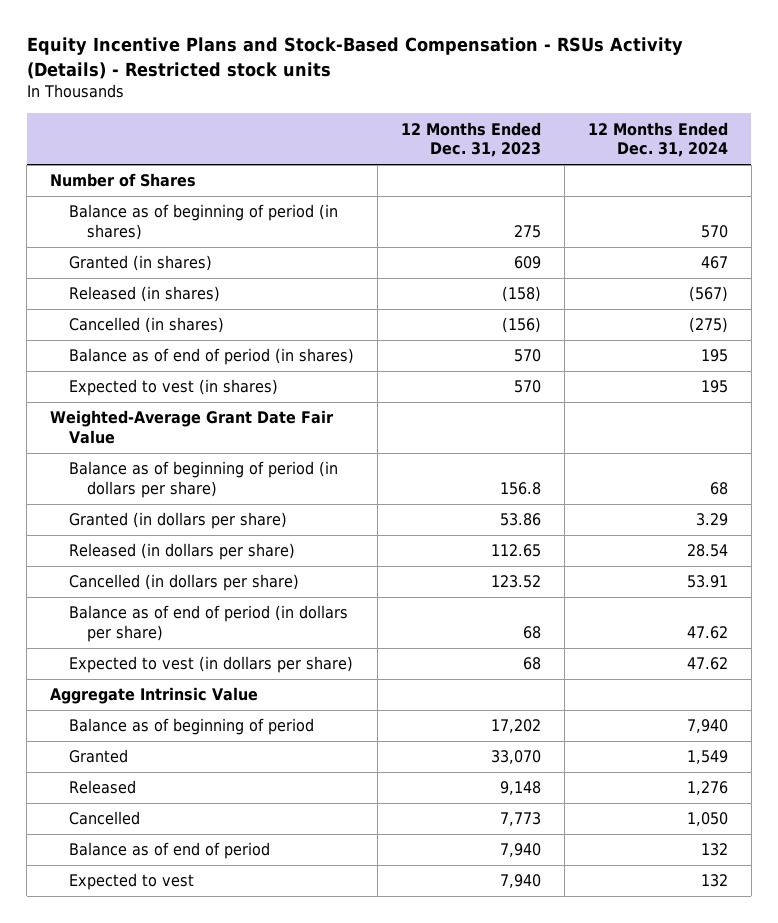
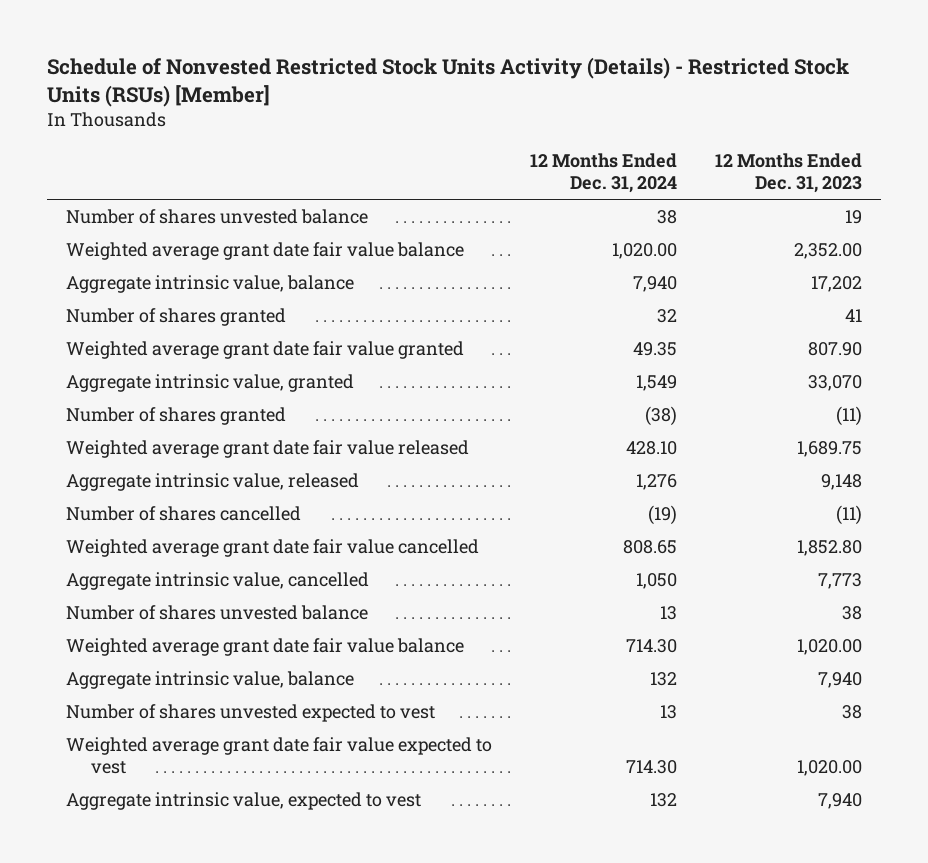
- Equity Incentive Plans and Stock-Based Compensation - RSUs Activity (Details) - Restricted stock units
+ Schedule of Nonvested Restricted Stock Units Activity (Details) - Restricted Stock Units (RSUs) [Member]
- | 12 Months Ended Dec. 31, 2023 | 12 Months Ended Dec. 31, 2024
+ | 12 Months Ended Dec. 31, 2024 | 12 Months Ended Dec. 31, 2023
- Number of Shares
- Balance as of beginning of period (in shares) | 275 | 570
- Granted (in shares) | 609 | 467
- Released (in shares) | (158) | (567)
- Cancelled (in shares) | (156) | (275)
- Balance as of end of period (in shares) | 570 | 195
- Expected to vest (in shares) | 570 | 195
- Weighted-Average Grant Date Fair Value
- Balance as of beginning of period (in dollars per share) | 156.8 | 68
- Granted (in dollars per share) | 53.86 | 3.29
- Released (in dollars per share) | 112.65 | 28.54
- Cancelled (in dollars per share) | 123.52 | 53.91
- Balance as of end of period (in dollars per share) | 68 | 47.62
- Expected to vest (in dollars per share) | 68 | 47.62
- Aggregate Intrinsic Value
- Balance as of beginning of period | 17,202 | 7,940
- Granted | 33,070 | 1,549
- Released | 9,148 | 1,276
- Cancelled | 7,773 | 1,050
- Balance as of end of period | 7,940 | 132
- Expected to vest | 7,940 | 132
+ Number of shares unvested balance | 38 | 19
+ Weighted average grant date fair value balance | 1,020.00 | 2,352.00
+ Aggregate intrinsic value, balance | 7,940 | 17,202
+ Number of shares granted | 32 | 41
+ Weighted average grant date fair value granted | 49.35 | 807.90
+ Aggregate intrinsic value, granted | 1,549 | 33,070
+ Number of shares granted | (38) | (11)
+ Weighted average grant date fair value released | 428.10 | 1,689.75
+ Aggregate intrinsic value, released | 1,276 | 9,148
+ Number of shares cancelled | (19) | (11)
+ Weighted average grant date fair value cancelled | 808.65 | 1,852.80
+ Aggregate intrinsic value, cancelled | 1,050 | 7,773
+ Number of shares unvested balance | 13 | 38
+ Weighted average grant date fair value balance | 714.30 | 1,020.00
+ Aggregate intrinsic value, balance | 132 | 7,940
+ Number of shares unvested expected to vest | 13 | 38
+ Weighted average grant date fair value expected to vest | 714.30 | 1,020.00
+ Aggregate intrinsic value, expected to vest | 132 | 7,940

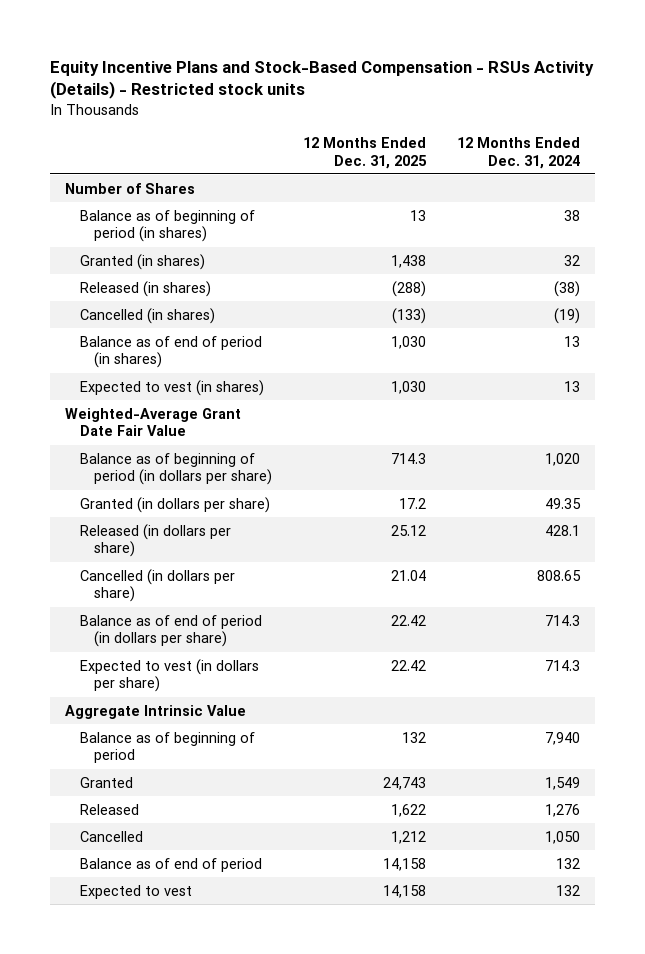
- Schedule of Nonvested Restricted Stock Units Activity (Details) - Restricted Stock Units (RSUs) [Member]
+ Equity Incentive Plans and Stock-Based Compensation - RSUs Activity (Details) - Restricted stock units
- | 12 Months Ended Dec. 31, 2024 | 12 Months Ended Dec. 31, 2023
+ | 12 Months Ended Dec. 31, 2025 | 12 Months Ended Dec. 31, 2024
- Number of shares unvested balance | 38 | 19
- Weighted average grant date fair value balance | 1,020.00 | 2,352.00
- Aggregate intrinsic value, balance | 7,940 | 17,202
- Number of shares granted | 32 | 41
- Weighted average grant date fair value granted | 49.35 | 807.90
- Aggregate intrinsic value, granted | 1,549 | 33,070
- Number of shares granted | (38) | (11)
- Weighted average grant date fair value released | 428.10 | 1,689.75
- Aggregate intrinsic value, released | 1,276 | 9,148
- Number of shares cancelled | (19) | (11)
- Weighted average grant date fair value cancelled | 808.65 | 1,852.80
- Aggregate intrinsic value, cancelled | 1,050 | 7,773
- Number of shares unvested balance | 13 | 38
- Weighted average grant date fair value balance | 714.30 | 1,020.00
- Aggregate intrinsic value, balance | 132 | 7,940
- Number of shares unvested expected to vest | 13 | 38
- Weighted average grant date fair value expected to vest | 714.30 | 1,020.00
- Aggregate intrinsic value, expected to vest | 132 | 7,940
+ Number of Shares
+ Balance as of beginning of period (in shares) | 13 | 38
+ Granted (in shares) | 1,438 | 32
+ Released (in shares) | (288) | (38)
+ Cancelled (in shares) | (133) | (19)
+ Balance as of end of period (in shares) | 1,030 | 13
+ Expected to vest (in shares) | 1,030 | 13
+ Weighted-Average Grant Date Fair Value
+ Balance as of beginning of period (in dollars per share) | 714.3 | 1,020
+ Granted (in dollars per share) | 17.2 | 49.35
+ Released (in dollars per share) | 25.12 | 428.1
+ Cancelled (in dollars per share) | 21.04 | 808.65
+ Balance as of end of period (in dollars per share) | 22.42 | 714.3
+ Expected to vest (in dollars per share) | 22.42 | 714.3
+ Aggregate Intrinsic Value
+ Balance as of beginning of period | 132 | 7,940
+ Granted | 24,743 | 1,549
+ Released | 1,622 | 1,276
+ Cancelled | 1,212 | 1,050
+ Balance as of end of period | 14,158 | 132
+ Expected to vest | 14,158 | 132

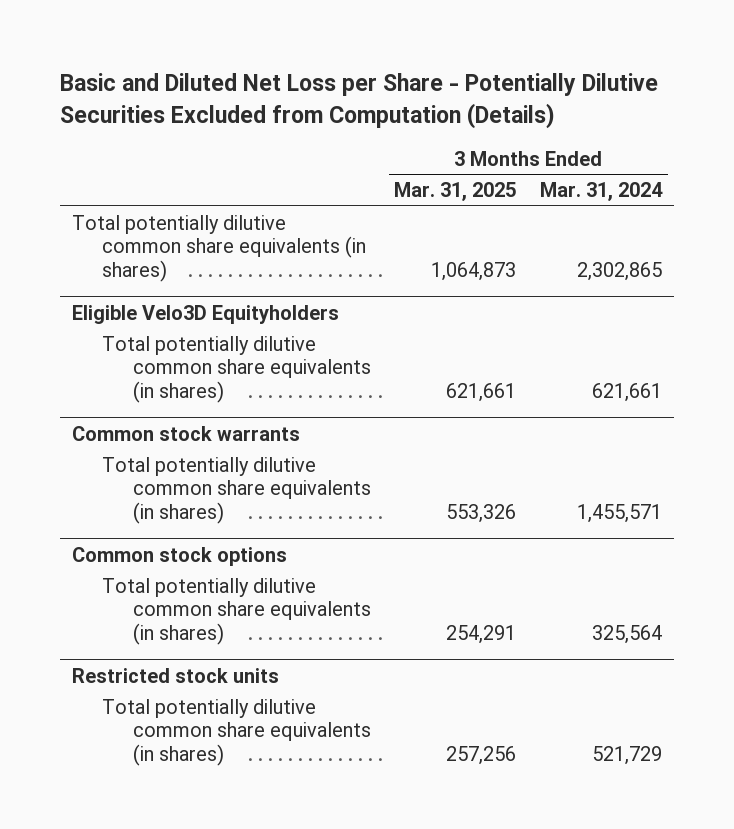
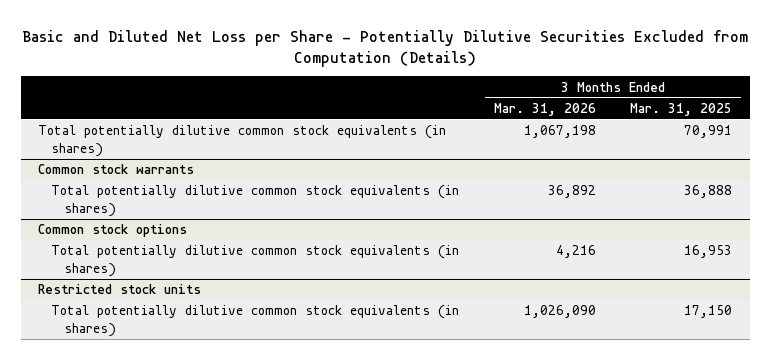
- | 3 Months Ended Mar. 31, 2025 | 3 Months Ended Mar. 31, 2024
+ | 3 Months Ended Mar. 31, 2026 | 3 Months Ended Mar. 31, 2025
- Total potentially dilutive common share equivalents (in shares) | 1,064,873 | 2,302,865
- Eligible Velo3D Equityholders
- Total potentially dilutive common share equivalents (in shares) | 621,661 | 621,661
+ Total potentially dilutive common stock equivalents (in shares) | 1,067,198 | 70,991
@ Common stock warrants
- Total potentially dilutive common share equivalents (in shares) | 553,326 | 1,455,571
+ Total potentially dilutive common stock equivalents (in shares) | 36,892 | 36,888
@ Common stock options
- Total potentially dilutive common share equivalents (in shares) | 254,291 | 325,564
+ Total potentially dilutive common stock equivalents (in shares) | 4,216 | 16,953
@ Restricted stock units
- Total potentially dilutive common share equivalents (in shares) | 257,256 | 521,729
+ Total potentially dilutive common stock equivalents (in shares) | 1,026,090 | 17,150

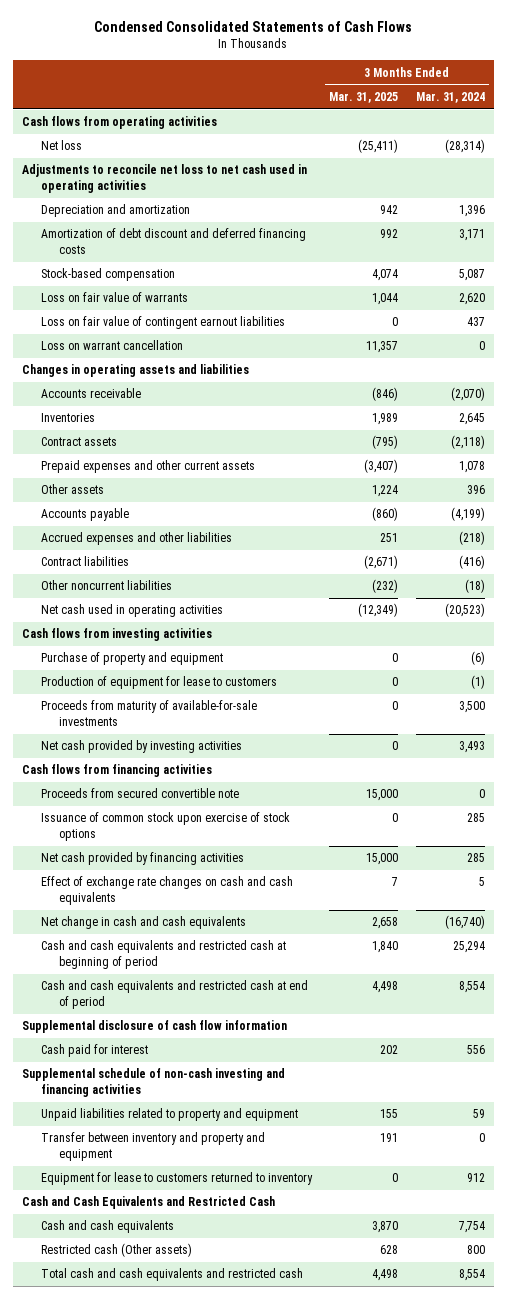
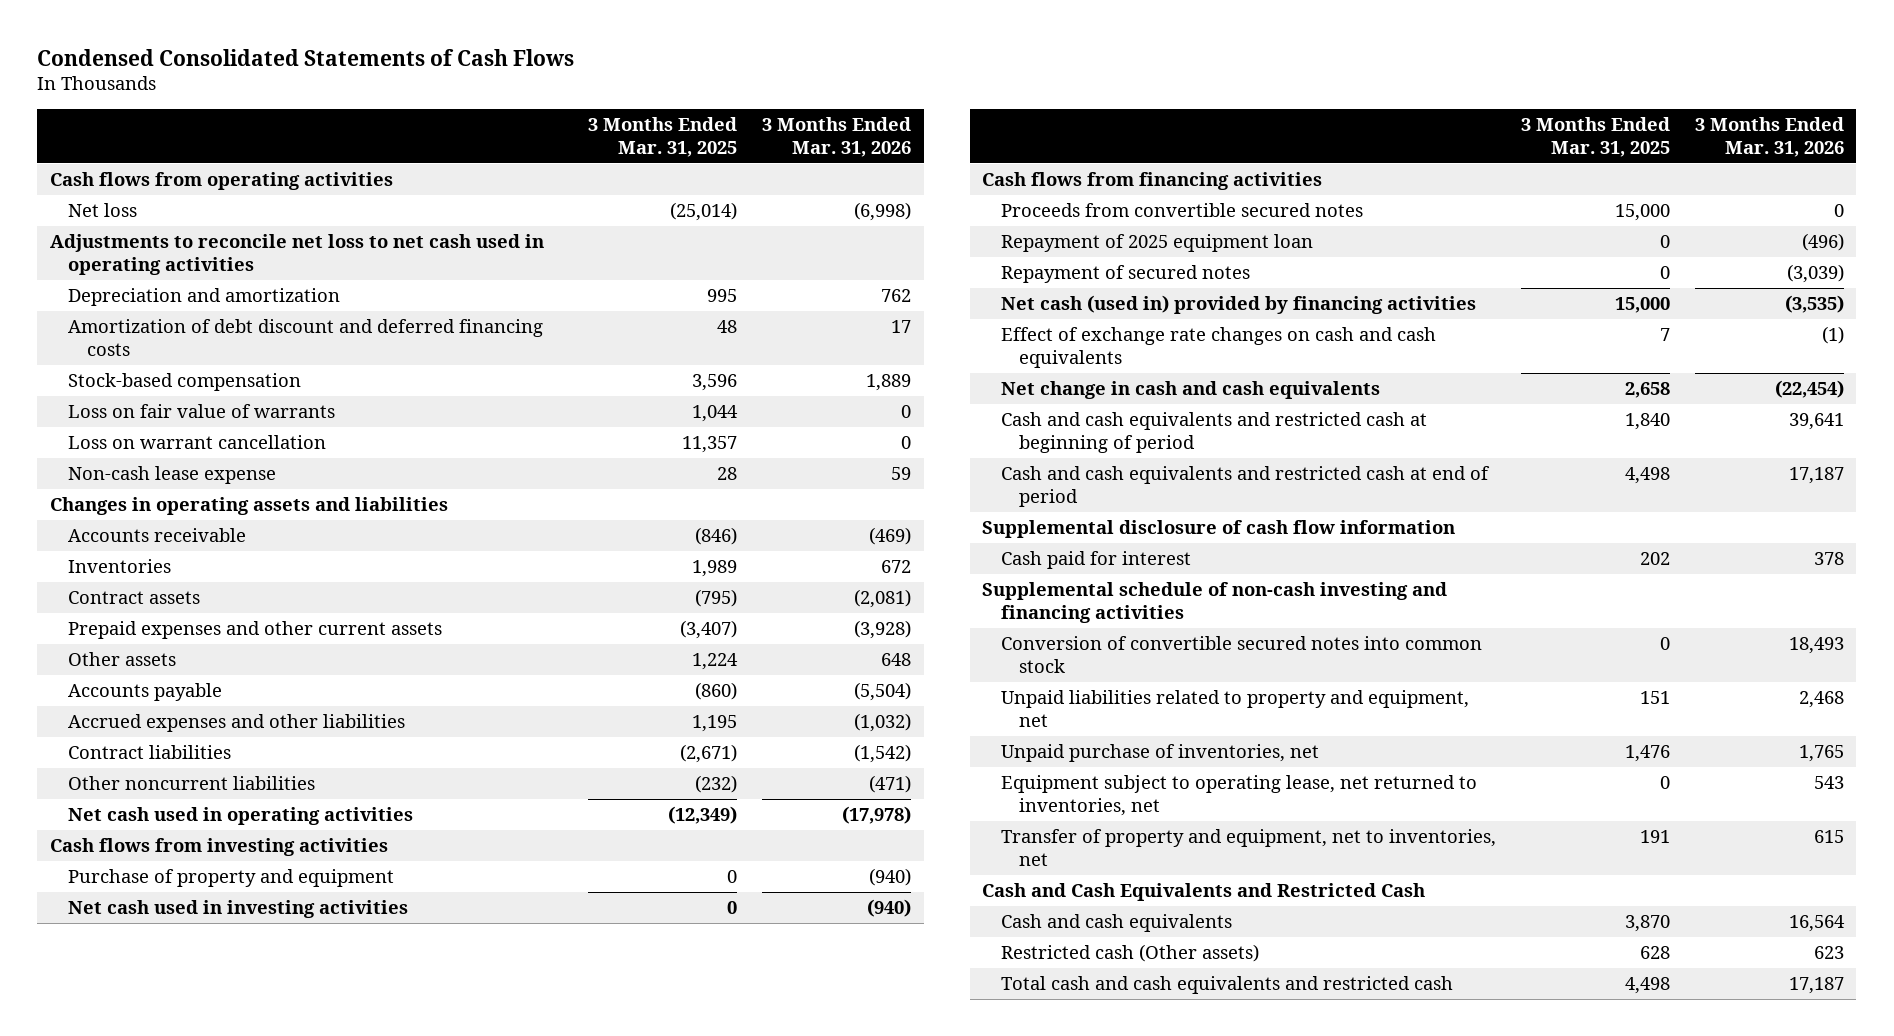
- | 3 Months Ended Mar. 31, 2025 | 3 Months Ended Mar. 31, 2024
+ | 3 Months Ended Mar. 31, 2025 | 3 Months Ended Mar. 31, 2026
- Net loss | (25,411) | (28,314)
+ Net loss | (25,014) | (6,998)
- Depreciation and amortization | 942 | 1,396
- Amortization of debt discount and deferred financing costs | 992 | 3,171
- Stock-based compensation | 4,074 | 5,087
+ Depreciation and amortization | 995 | 762
+ Amortization of debt discount and deferred financing costs | 48 | 17
+ Stock-based compensation | 3,596 | 1,889
- Loss on fair value of contingent earnout liabilities | 0 | 437
+ Non-cash lease expense | 28 | 59
- Accrued expenses and other liabilities | 251 | (218)
+ Accrued expenses and other liabilities | 1,195 | (1,032)
- Production of equipment for lease to customers | 0 | (1)
- Proceeds from maturity of available-for-sale investments | 0 | 3,500
- Net cash provided by investing activities | 0 | 3,493
+ Net cash used in investing activities | 0 | (940)
- Proceeds from secured convertible note | 15,000 | 0
- Issuance of common stock upon exercise of stock options | 0 | 285
- Net cash provided by financing activities | 15,000 | 285
+ Proceeds from convertible secured notes | 15,000 | 0
+ Repayment of 2025 equipment loan | 0 | (496)
+ Repayment of secured notes | 0 | (3,039)
+ Net cash (used in) provided by financing activities | 15,000 | (3,535)
- Unpaid liabilities related to property and equipment | 155 | 59
- Transfer between inventory and property and equipment | 191 | 0
- Equipment for lease to customers returned to inventory | 0 | 912
+ Conversion of convertible secured notes into common stock | 0 | 18,493
+ Unpaid liabilities related to property and equipment, net | 151 | 2,468
+ Unpaid purchase of inventories, net | 1,476 | 1,765
+ Equipment subject to operating lease, net returned to inventories, net | 0 | 543
+ Transfer of property and equipment, net to inventories, net | 191 | 615

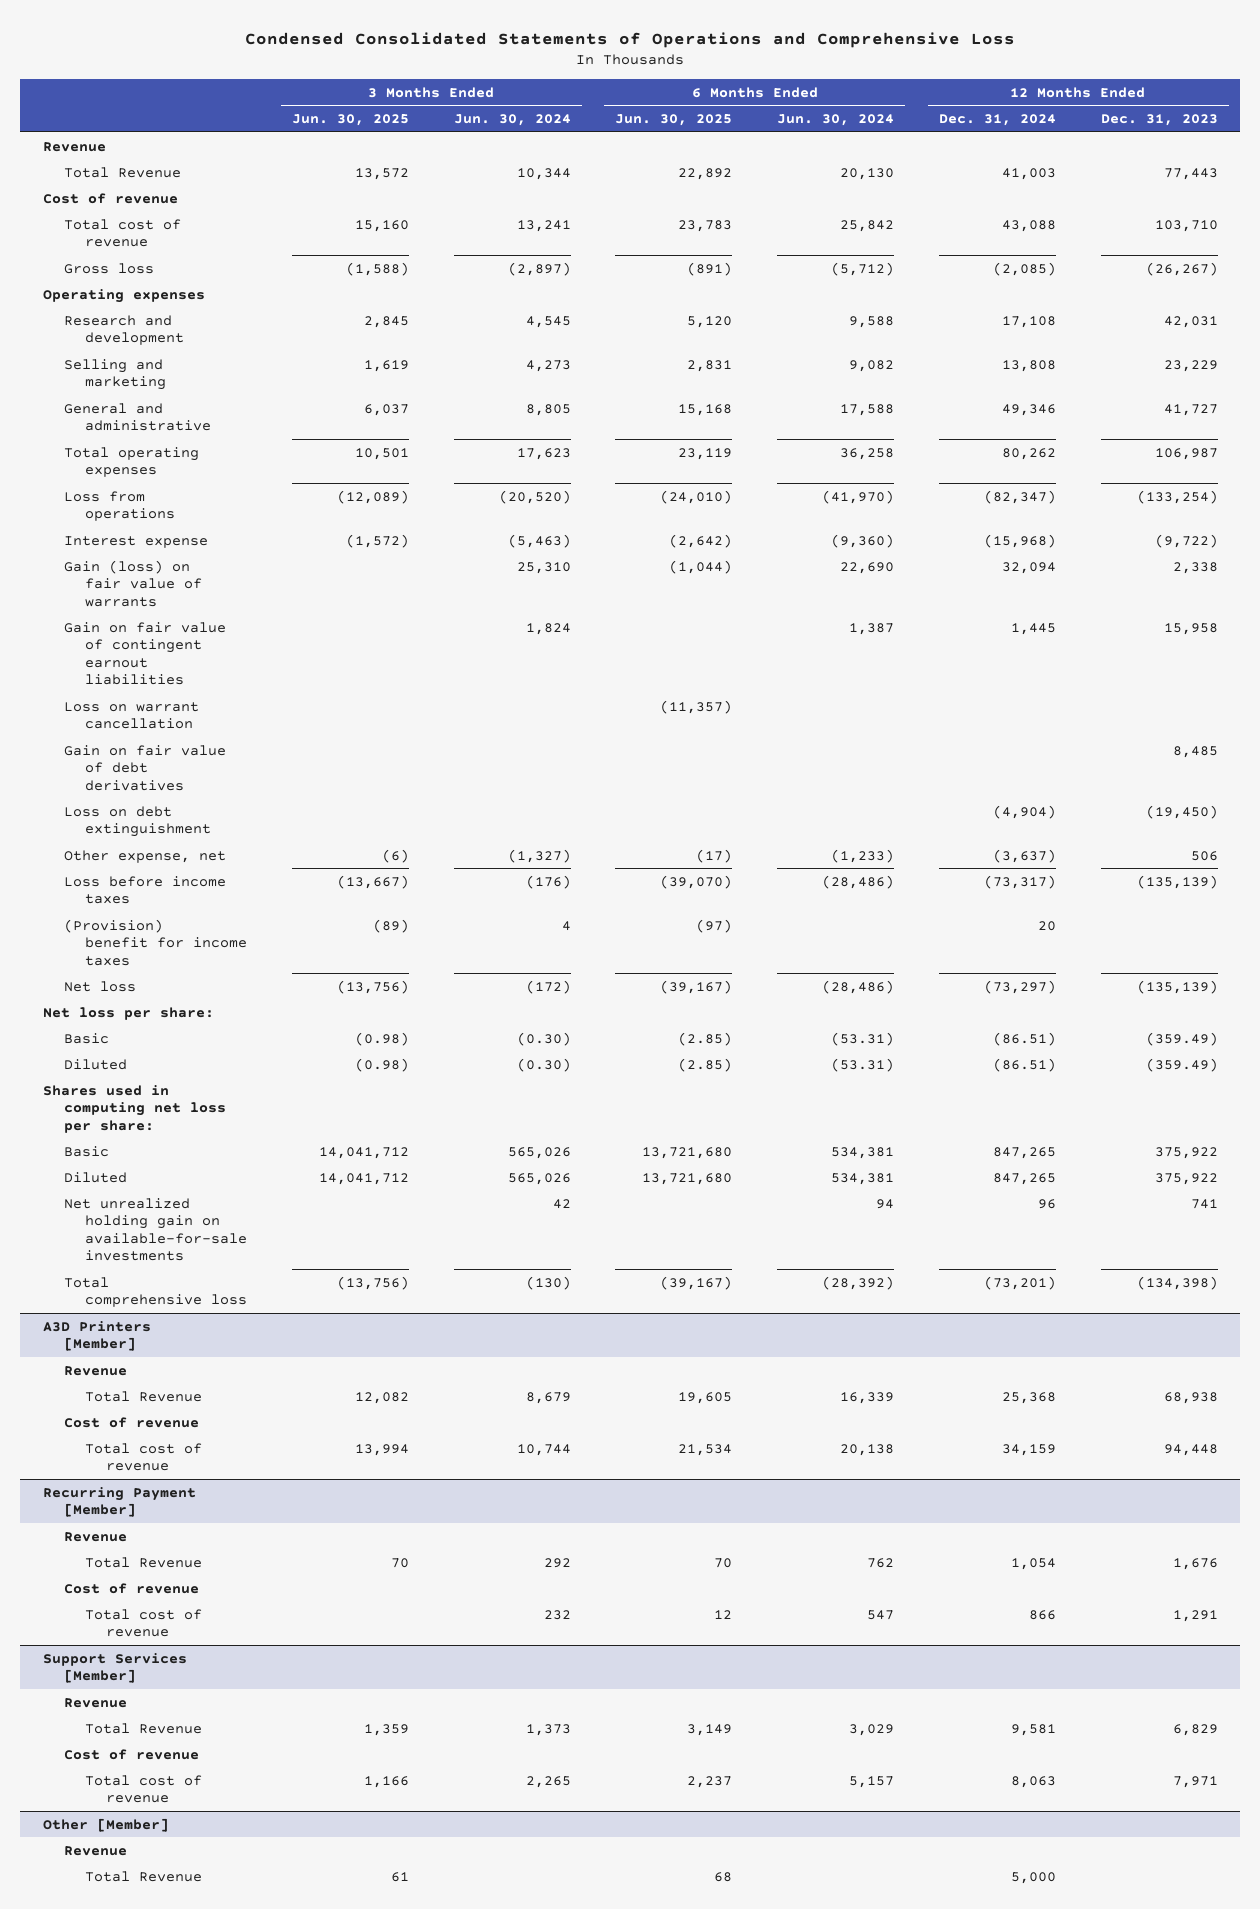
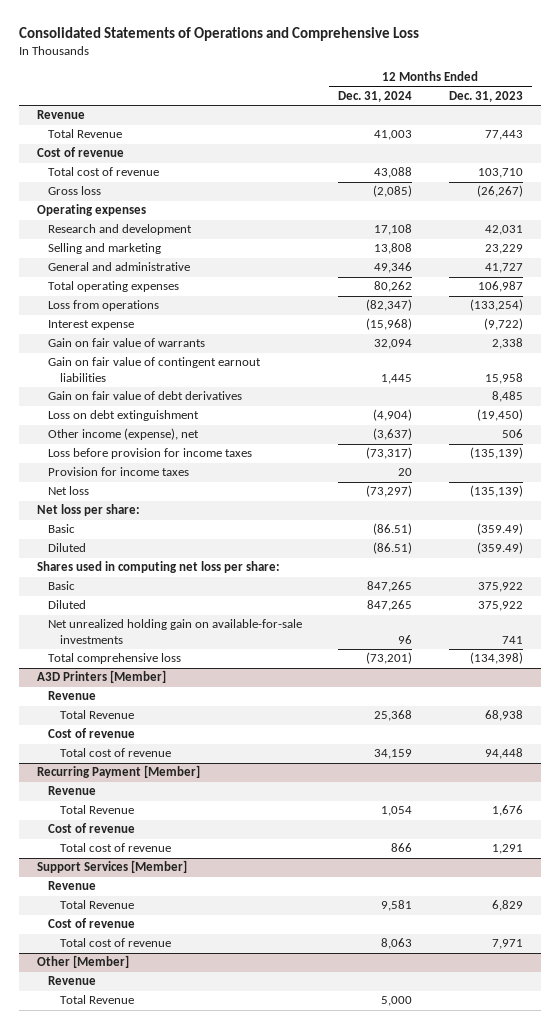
- Condensed Consolidated Statements of Operations and Comprehensive Loss
+ Consolidated Statements of Operations and Comprehensive Loss
- | 3 Months Ended Jun. 30, 2025 | 3 Months Ended Jun. 30, 2024 | 6 Months Ended Jun. 30, 2025 | 6 Months Ended Jun. 30, 2024 | 12 Months Ended Dec. 31, 2024 | 12 Months Ended Dec. 31, 2023
+ | 12 Months Ended Dec. 31, 2024 | 12 Months Ended Dec. 31, 2023
- Gain (loss) on fair value of warrants | | 25,310 | (1,044) | 22,690 | 32,094 | 2,338
+ Gain on fair value of warrants | 32,094 | 2,338
- Loss on warrant cancellation | | | (11,357) | | |
- Other expense, net | (6) | (1,327) | (17) | (1,233) | (3,637) | 506
- Loss before income taxes | (13,667) | (176) | (39,070) | (28,486) | (73,317) | (135,139)
- (Provision) benefit for income taxes | (89) | 4 | (97) | | 20 |
+ Other income (expense), net | (3,637) | 506
+ Loss before provision for income taxes | (73,317) | (135,139)
+ Provision for income taxes | 20 |

